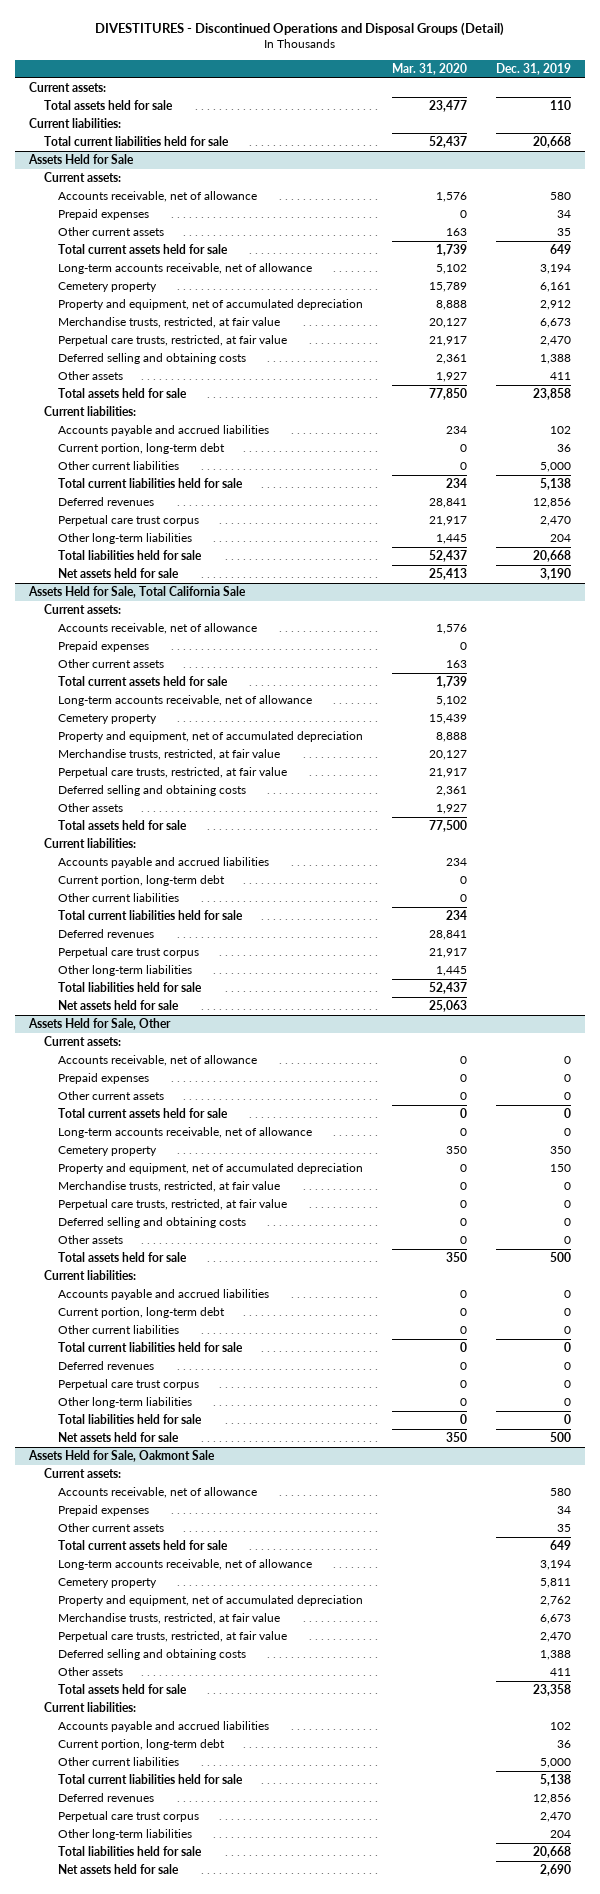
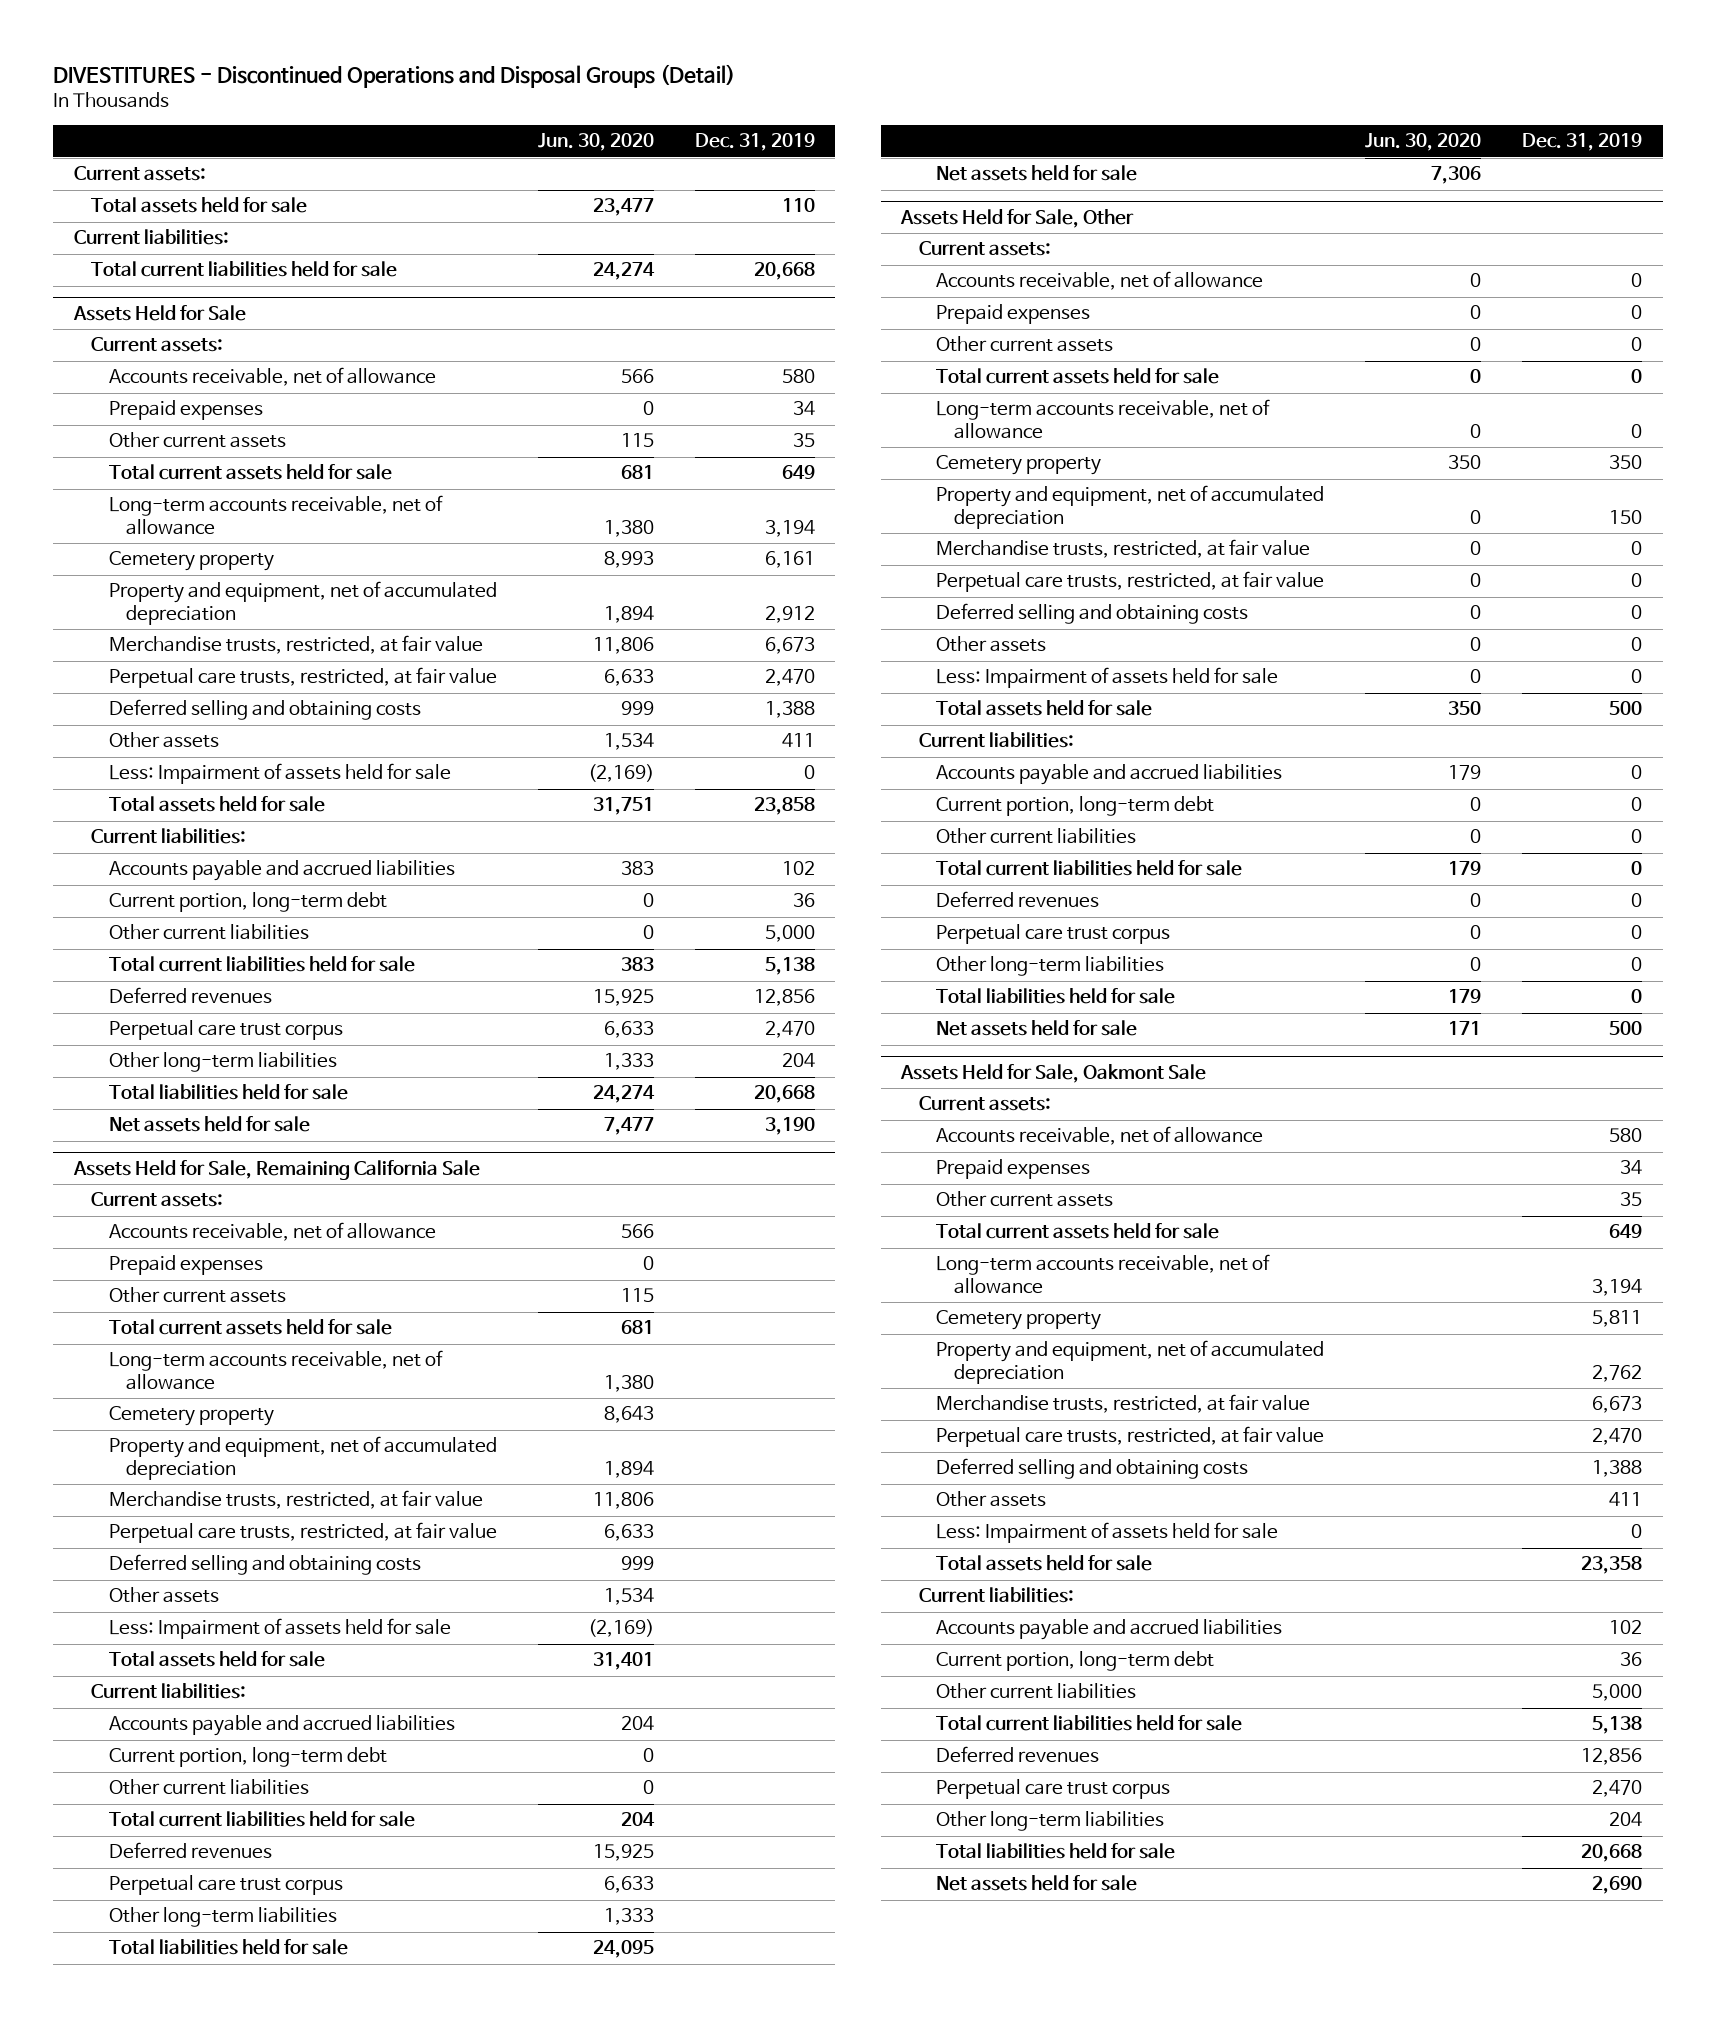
- | Mar. 31, 2020 | Dec. 31, 2019
+ | Jun. 30, 2020 | Dec. 31, 2019
@ Assets Held for Sale
+ Less: Impairment of assets held for sale | (2,169) | 0
- Assets Held for Sale, Total California Sale
+ Assets Held for Sale, Remaining California Sale
+ Less: Impairment of assets held for sale | (2,169) |
@ Assets Held for Sale, Other
+ Less: Impairment of assets held for sale | 0 | 0
@ Assets Held for Sale, Oakmont Sale
+ Less: Impairment of assets held for sale | | 0

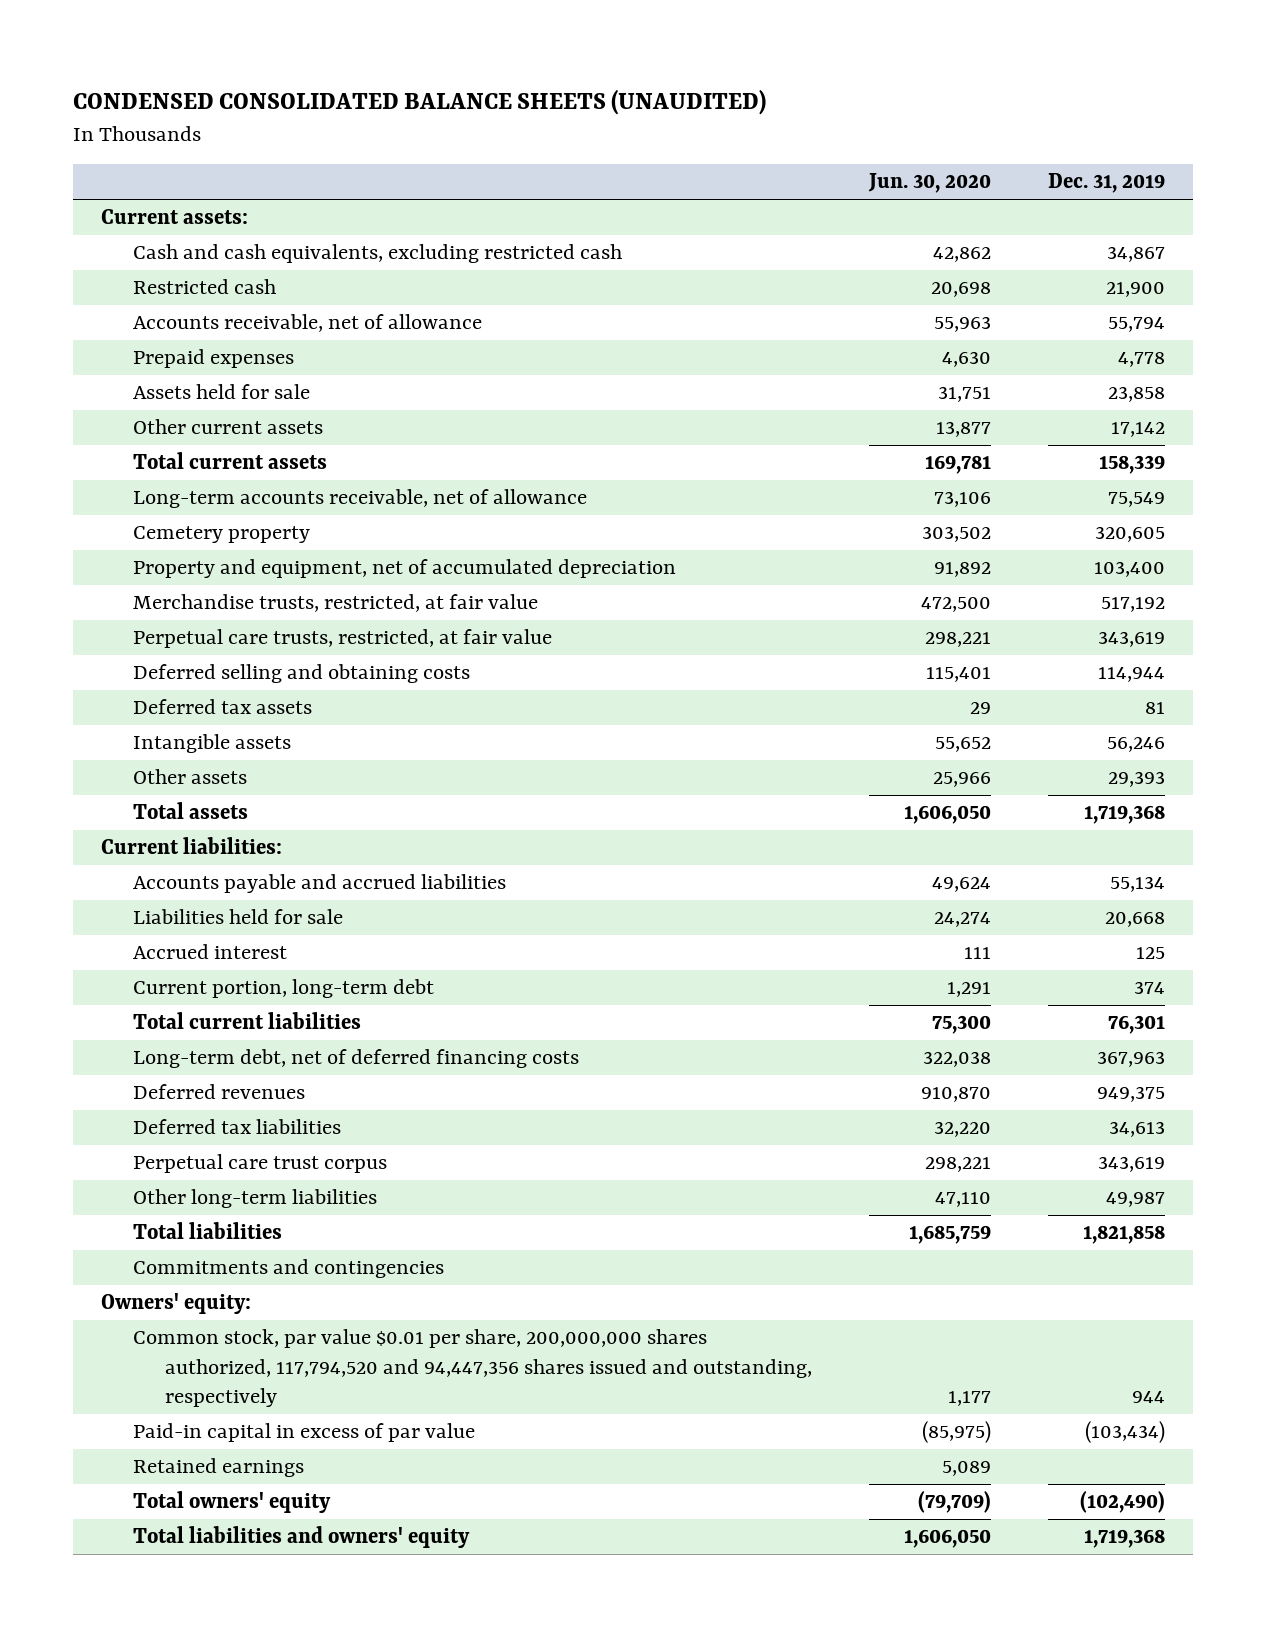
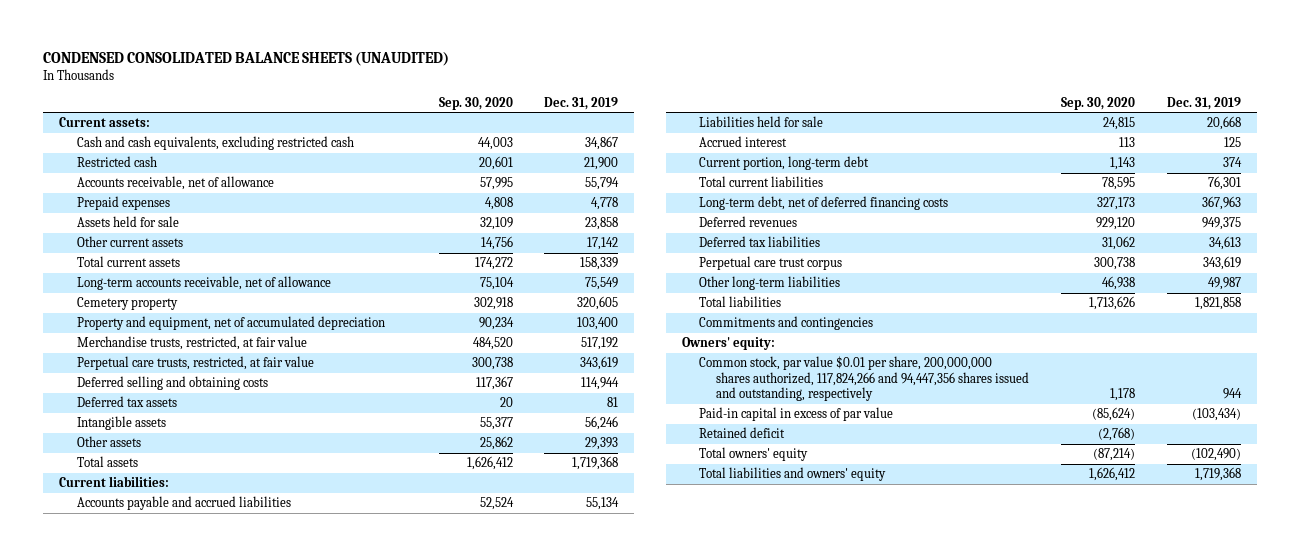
- | Jun. 30, 2020 | Dec. 31, 2019
+ | Sep. 30, 2020 | Dec. 31, 2019
- Common stock, par value $0.01 per share, 200,000,000 shares authorized, 117,794,520 and 94,447,356 shares issued and outstanding, respectively | 1,177 | 944
+ Common stock, par value $0.01 per share, 200,000,000 shares authorized, 117,824,266 and 94,447,356 shares issued and outstanding, respectively | 1,178 | 944
- Retained earnings | 5,089 |
+ Retained deficit | (2,768) |

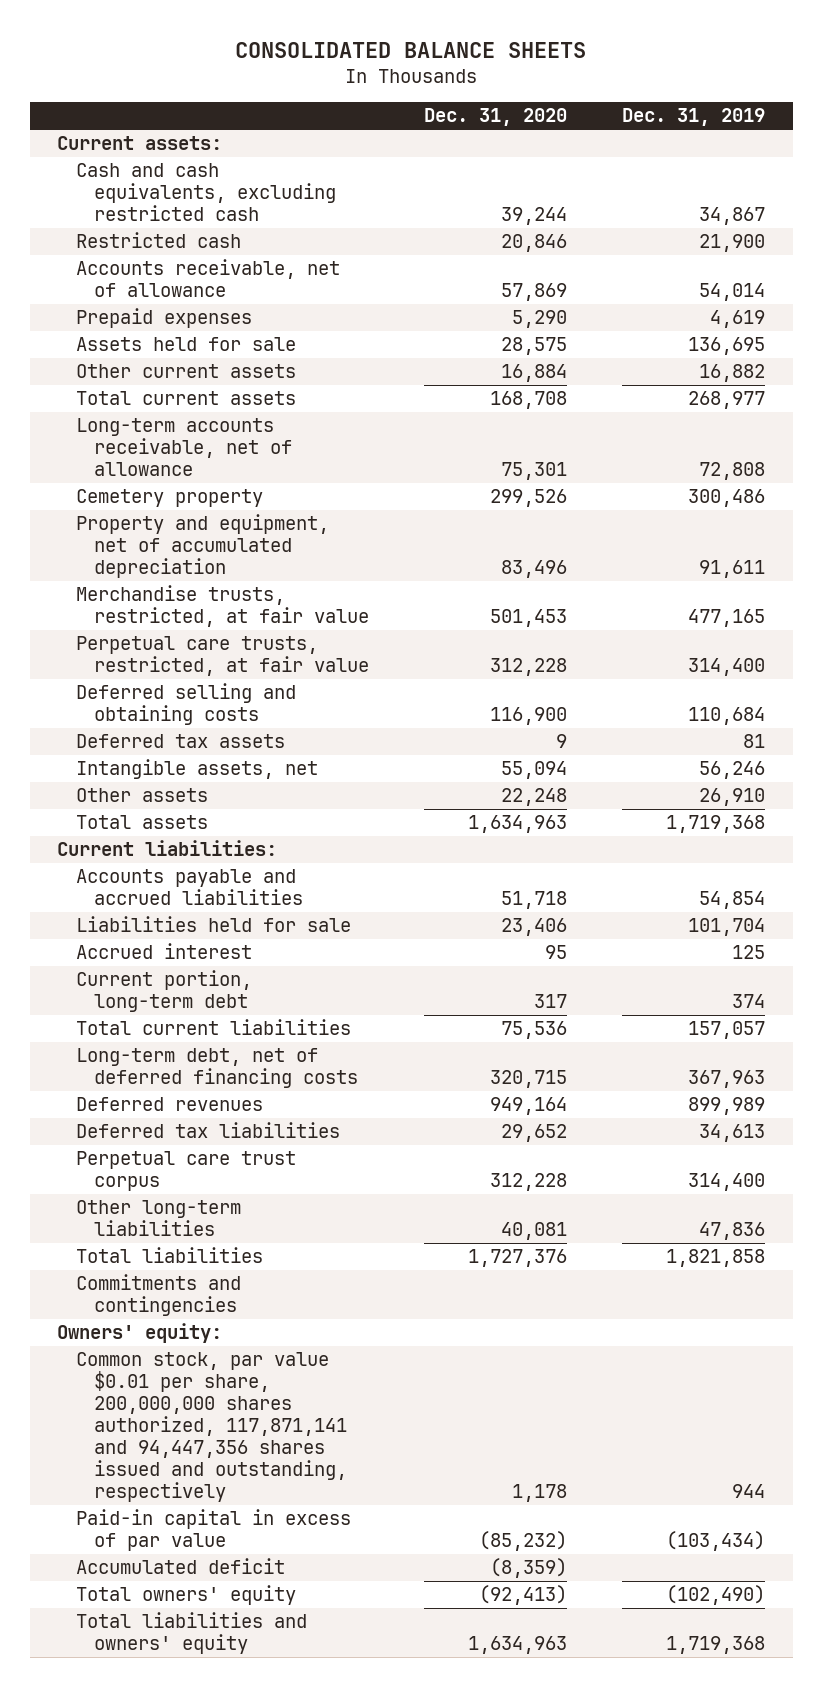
- CONDENSED CONSOLIDATED BALANCE SHEETS (UNAUDITED)
+ CONSOLIDATED BALANCE SHEETS
- | Sep. 30, 2020 | Dec. 31, 2019
+ | Dec. 31, 2020 | Dec. 31, 2019
- Accounts receivable, net of allowance | 57,995 | 55,794
- Prepaid expenses | 4,808 | 4,778
- Assets held for sale | 32,109 | 23,858
- Other current assets | 14,756 | 17,142
- Total current assets | 174,272 | 158,339
- Long-term accounts receivable, net of allowance | 75,104 | 75,549
- Cemetery property | 302,918 | 320,605
- Property and equipment, net of accumulated depreciation | 90,234 | 103,400
- Merchandise trusts, restricted, at fair value | 484,520 | 517,192
- Perpetual care trusts, restricted, at fair value | 300,738 | 343,619
- Deferred selling and obtaining costs | 117,367 | 114,944
+ Accounts receivable, net of allowance | 57,869 | 54,014
+ Prepaid expenses | 5,290 | 4,619
+ Assets held for sale | 28,575 | 136,695
+ Other current assets | 16,884 | 16,882
+ Total current assets | 168,708 | 268,977
+ Long-term accounts receivable, net of allowance | 75,301 | 72,808
+ Cemetery property | 299,526 | 300,486
+ Property and equipment, net of accumulated depreciation | 83,496 | 91,611
+ Merchandise trusts, restricted, at fair value | 501,453 | 477,165
+ Perpetual care trusts, restricted, at fair value | 312,228 | 314,400
+ Deferred selling and obtaining costs | 116,900 | 110,684
- Intangible assets | 55,377 | 56,246
- Other assets | 25,862 | 29,393
+ Intangible assets, net | 55,094 | 56,246
+ Other assets | 22,248 | 26,910
- Accounts payable and accrued liabilities | 52,524 | 55,134
- Liabilities held for sale | 24,815 | 20,668
+ Accounts payable and accrued liabilities | 51,718 | 54,854
+ Liabilities held for sale | 23,406 | 101,704
- Total current liabilities | 78,595 | 76,301
+ Total current liabilities | 75,536 | 157,057
- Deferred revenues | 929,120 | 949,375
+ Deferred revenues | 949,164 | 899,989
- Perpetual care trust corpus | 300,738 | 343,619
- Other long-term liabilities | 46,938 | 49,987
+ Perpetual care trust corpus | 312,228 | 314,400
+ Other long-term liabilities | 40,081 | 47,836
- Common stock, par value $0.01 per share, 200,000,000 shares authorized, 117,824,266 and 94,447,356 shares issued and outstanding, respectively | 1,178 | 944
+ Common stock, par value $0.01 per share, 200,000,000 shares authorized, 117,871,141 and 94,447,356 shares issued and outstanding, respectively | 1,178 | 944
- Retained deficit | (2,768) |
+ Accumulated deficit | (8,359) |

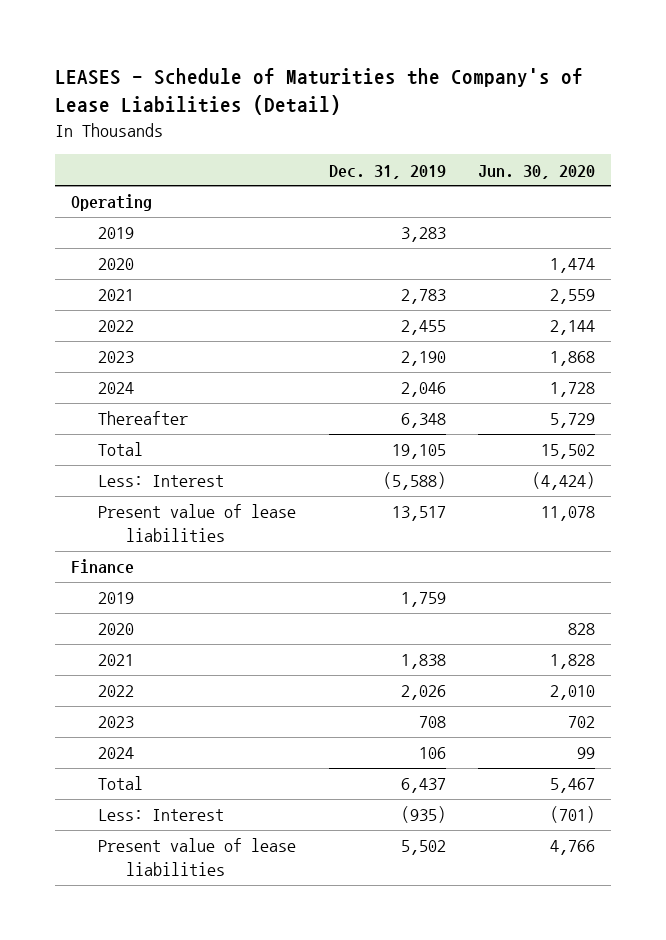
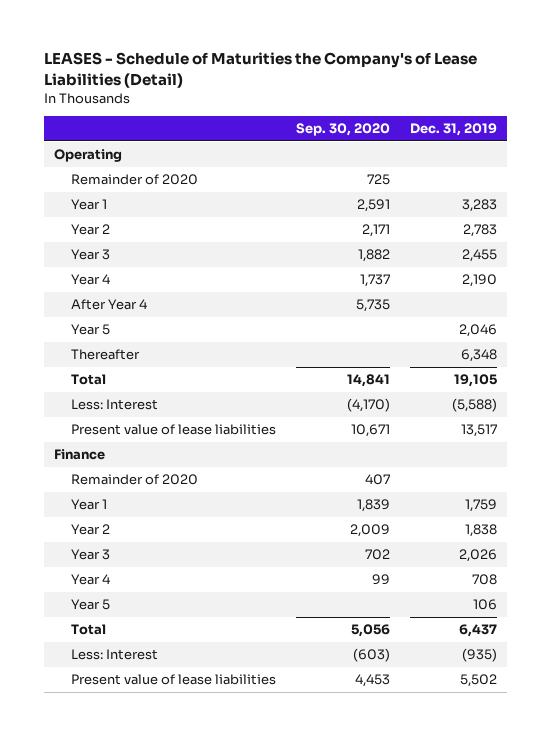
- | Dec. 31, 2019 | Jun. 30, 2020
+ | Sep. 30, 2020 | Dec. 31, 2019
- 2019 | 3,283 |
- 2020 | | 1,474
- 2021 | 2,783 | 2,559
- 2022 | 2,455 | 2,144
- 2023 | 2,190 | 1,868
- 2024 | 2,046 | 1,728
+ Remainder of 2020 | 725 |
+ Year 1 | 2,591 | 3,283
+ Year 2 | 2,171 | 2,783
+ Year 3 | 1,882 | 2,455
+ Year 4 | 1,737 | 2,190
+ After Year 4 | 5,735 |
+ Year 5 | | 2,046
- 2019 | 1,759 |
- 2020 | | 828
- 2021 | 1,838 | 1,828
- 2022 | 2,026 | 2,010
- 2023 | 708 | 702
- 2024 | 106 | 99
+ Remainder of 2020 | 407 |
+ Year 1 | 1,839 | 1,759
+ Year 2 | 2,009 | 1,838
+ Year 3 | 702 | 2,026
+ Year 4 | 99 | 708
+ Year 5 | | 106

